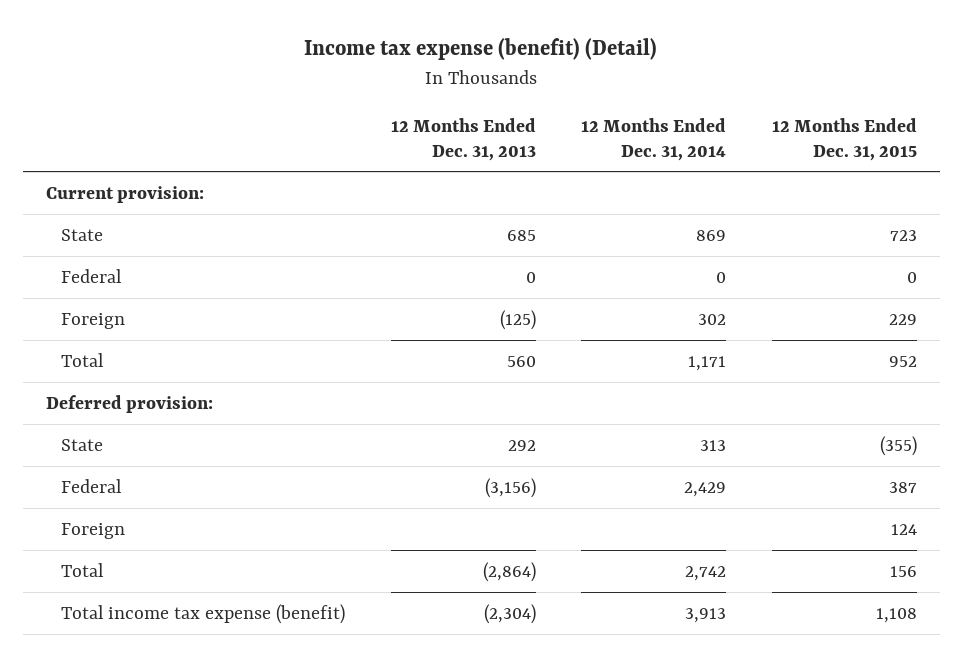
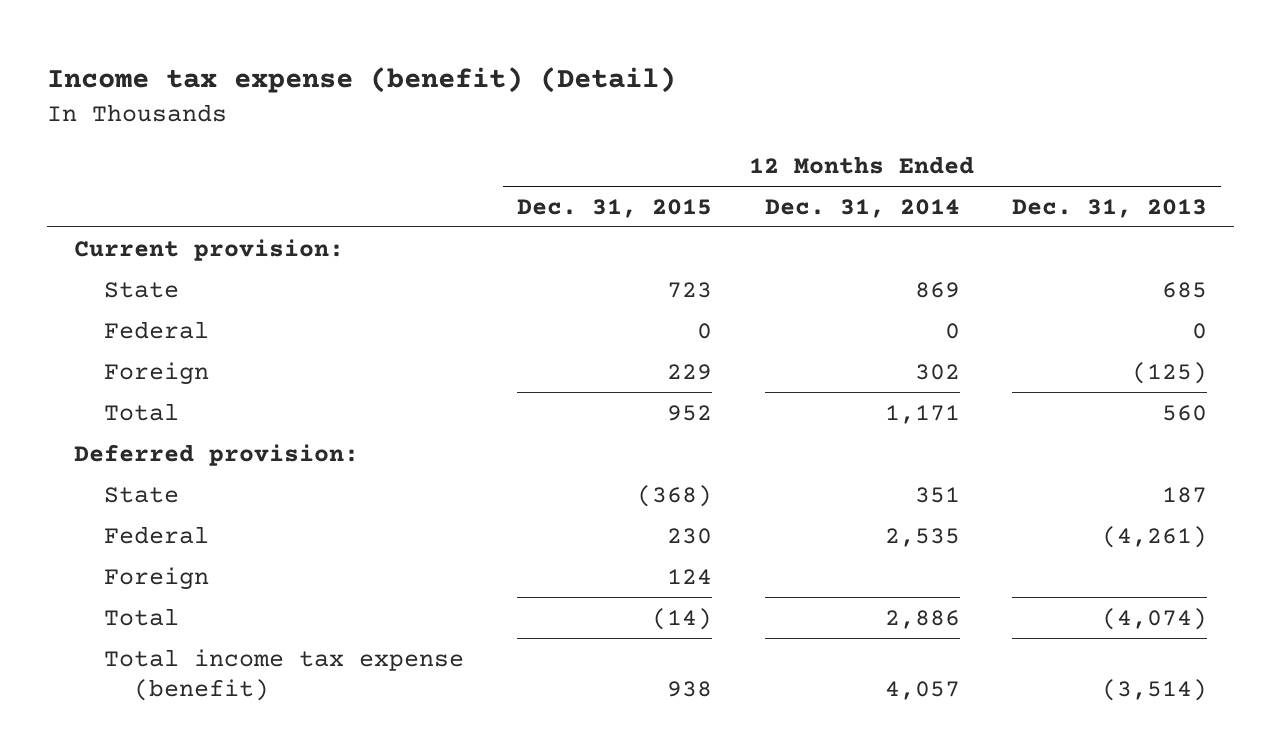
- | 12 Months Ended Dec. 31, 2013 | 12 Months Ended Dec. 31, 2014 | 12 Months Ended Dec. 31, 2015
+ | 12 Months Ended Dec. 31, 2015 | 12 Months Ended Dec. 31, 2014 | 12 Months Ended Dec. 31, 2013
- State | 292 | 313 | (355)
- Federal | (3,156) | 2,429 | 387
+ State | (368) | 351 | 187
+ Federal | 230 | 2,535 | (4,261)
- Total | (2,864) | 2,742 | 156
- Total income tax expense (benefit) | (2,304) | 3,913 | 1,108
+ Total | (14) | 2,886 | (4,074)
+ Total income tax expense (benefit) | 938 | 4,057 | (3,514)

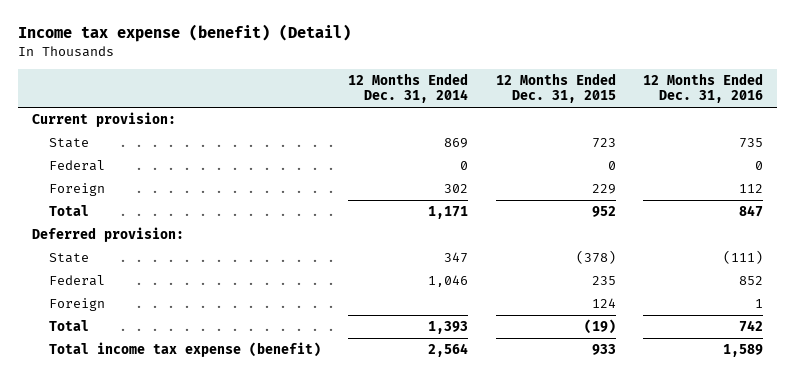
- | 12 Months Ended Dec. 31, 2015 | 12 Months Ended Dec. 31, 2014 | 12 Months Ended Dec. 31, 2013
+ | 12 Months Ended Dec. 31, 2014 | 12 Months Ended Dec. 31, 2015 | 12 Months Ended Dec. 31, 2016
- State | (368) | 351 | 187
- Federal | 230 | 2,535 | (4,261)
+ State | 347 | (378) | (111)
+ Federal | 1,046 | 235 | 852
- Total | (14) | 2,886 | (4,074)
- Total income tax expense (benefit) | 938 | 4,057 | (3,514)
+ Total | 1,393 | (19) | 742
+ Total income tax expense (benefit) | 2,564 | 933 | 1,589

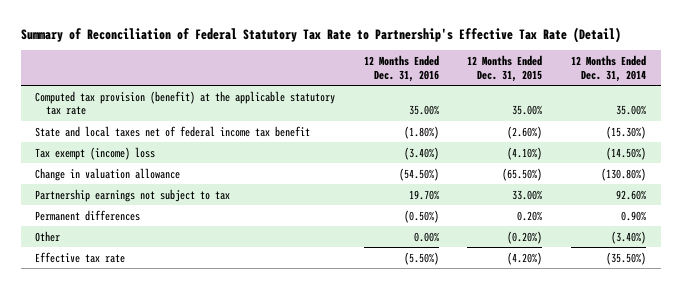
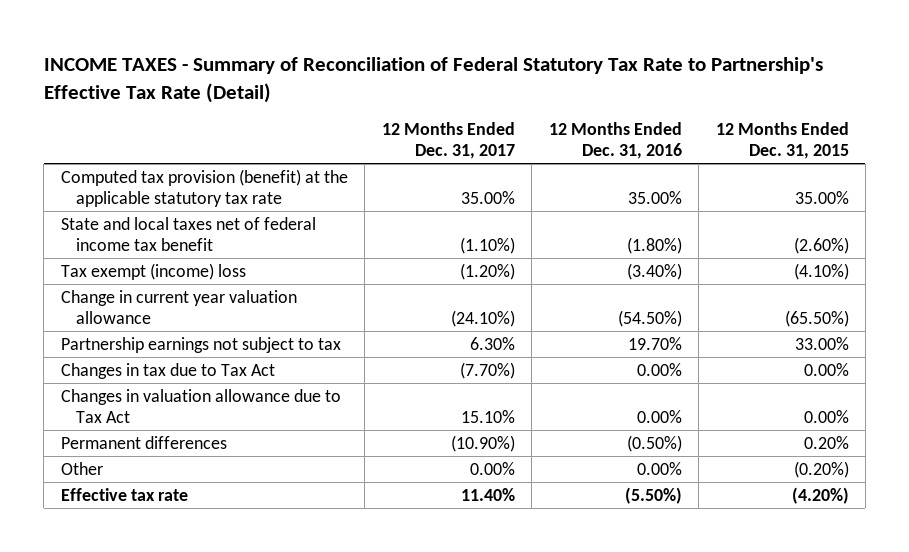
- Summary of Reconciliation of Federal Statutory Tax Rate to Partnership's Effective Tax Rate (Detail)
+ INCOME TAXES - Summary of Reconciliation of Federal Statutory Tax Rate to Partnership's Effective Tax Rate (Detail)
- | 12 Months Ended Dec. 31, 2016 | 12 Months Ended Dec. 31, 2015 | 12 Months Ended Dec. 31, 2014
+ | 12 Months Ended Dec. 31, 2017 | 12 Months Ended Dec. 31, 2016 | 12 Months Ended Dec. 31, 2015
- Change in valuation allowance | (54.50%) | (65.50%) | (130.80%)
+ Change in current year valuation allowance | (24.10%) | (54.50%) | (65.50%)
+ Changes in tax due to Tax Act | (7.70%) | 0.00% | 0.00%
+ Changes in valuation allowance due to Tax Act | 15.10% | 0.00% | 0.00%

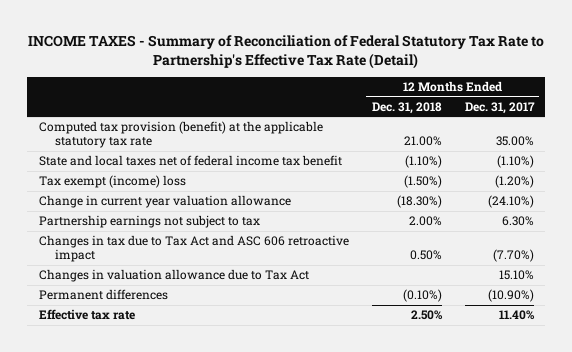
- | 12 Months Ended Dec. 31, 2017 | 12 Months Ended Dec. 31, 2016 | 12 Months Ended Dec. 31, 2015
+ | 12 Months Ended Dec. 31, 2018 | 12 Months Ended Dec. 31, 2017
- Changes in tax due to Tax Act | (7.70%) | 0.00% | 0.00%
+ Changes in tax due to Tax Act and ASC 606 retroactive impact | 0.50% | (7.70%)
- Other | 0.00% | 0.00% | (0.20%)

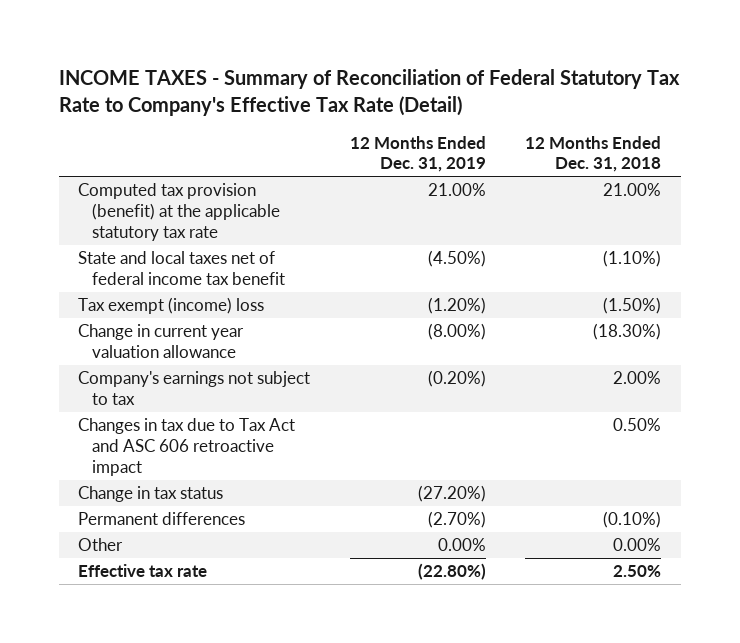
- INCOME TAXES - Summary of Reconciliation of Federal Statutory Tax Rate to Partnership's Effective Tax Rate (Detail)
+ INCOME TAXES - Summary of Reconciliation of Federal Statutory Tax Rate to Company's Effective Tax Rate (Detail)
- | 12 Months Ended Dec. 31, 2018 | 12 Months Ended Dec. 31, 2017
+ | 12 Months Ended Dec. 31, 2019 | 12 Months Ended Dec. 31, 2018
- Partnership earnings not subject to tax | 2.00% | 6.30%
+ Company's earnings not subject to tax | (0.20%) | 2.00%
- Changes in valuation allowance due to Tax Act | | 15.10%
+ Change in tax status | (27.20%) |
+ Other | 0.00% | 0.00%

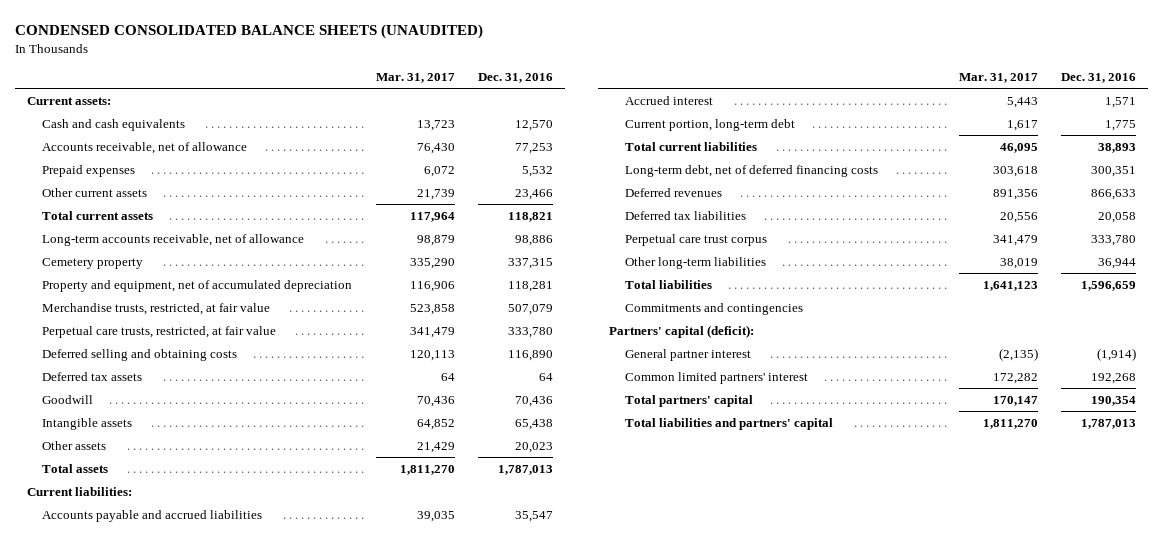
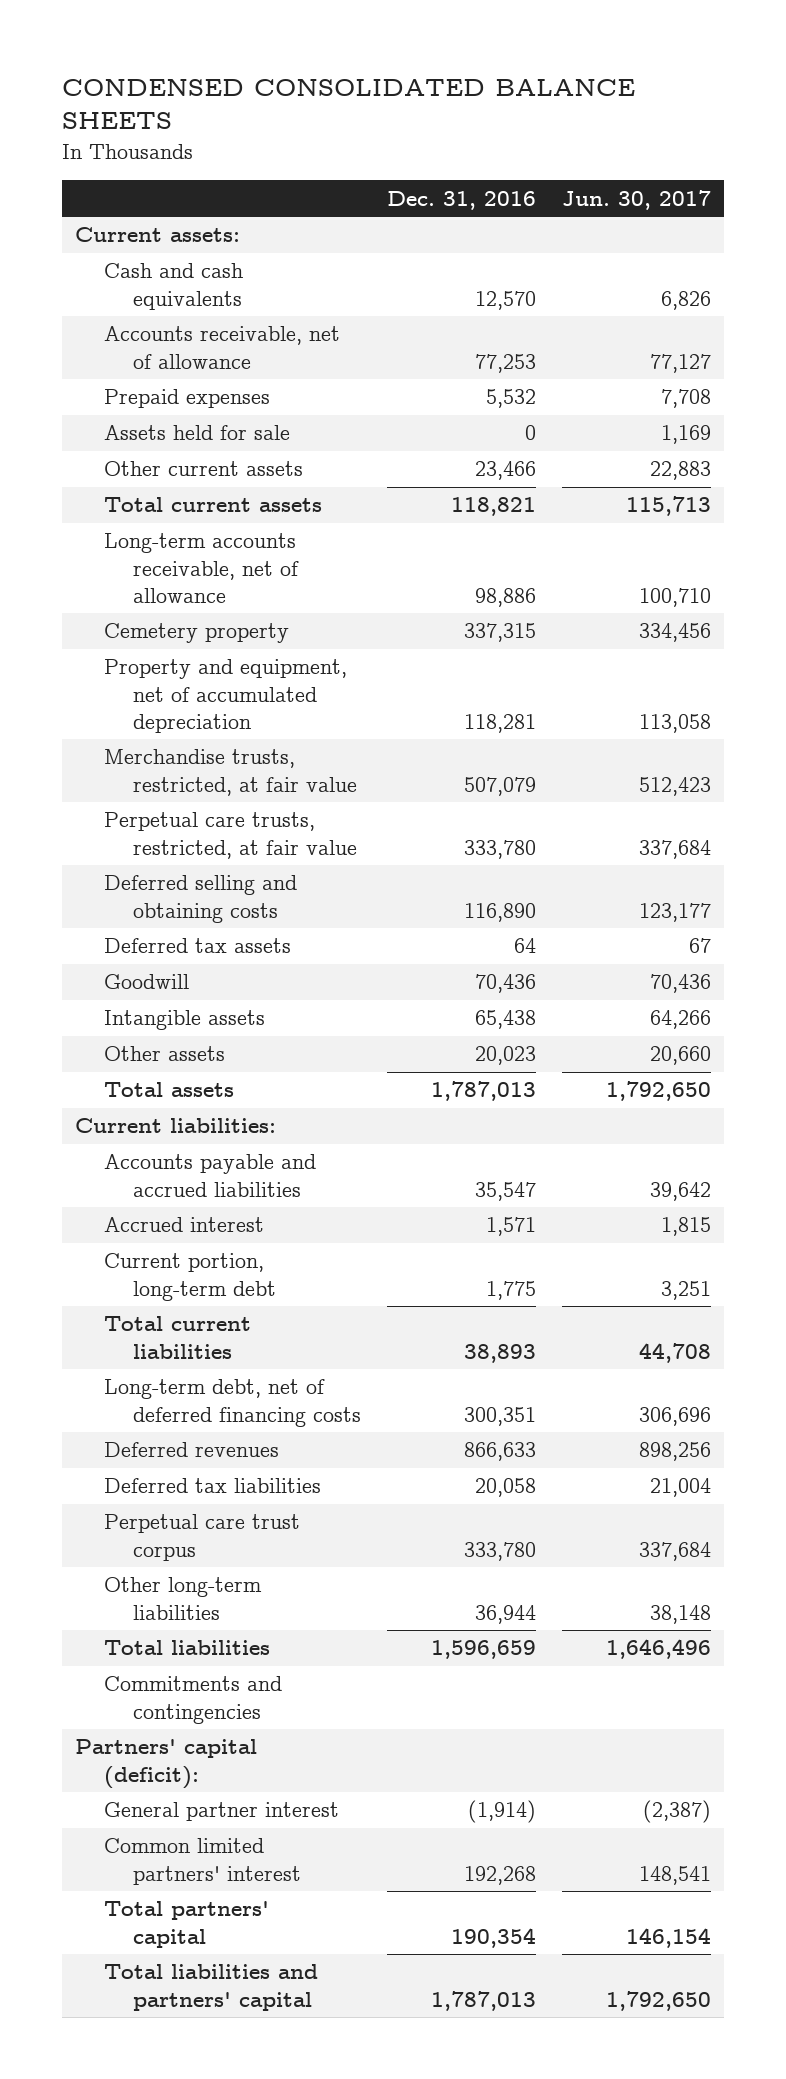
- CONDENSED CONSOLIDATED BALANCE SHEETS (UNAUDITED)
+ CONDENSED CONSOLIDATED BALANCE SHEETS
- | Mar. 31, 2017 | Dec. 31, 2016
+ | Dec. 31, 2016 | Jun. 30, 2017
+ Assets held for sale | 0 | 1,169

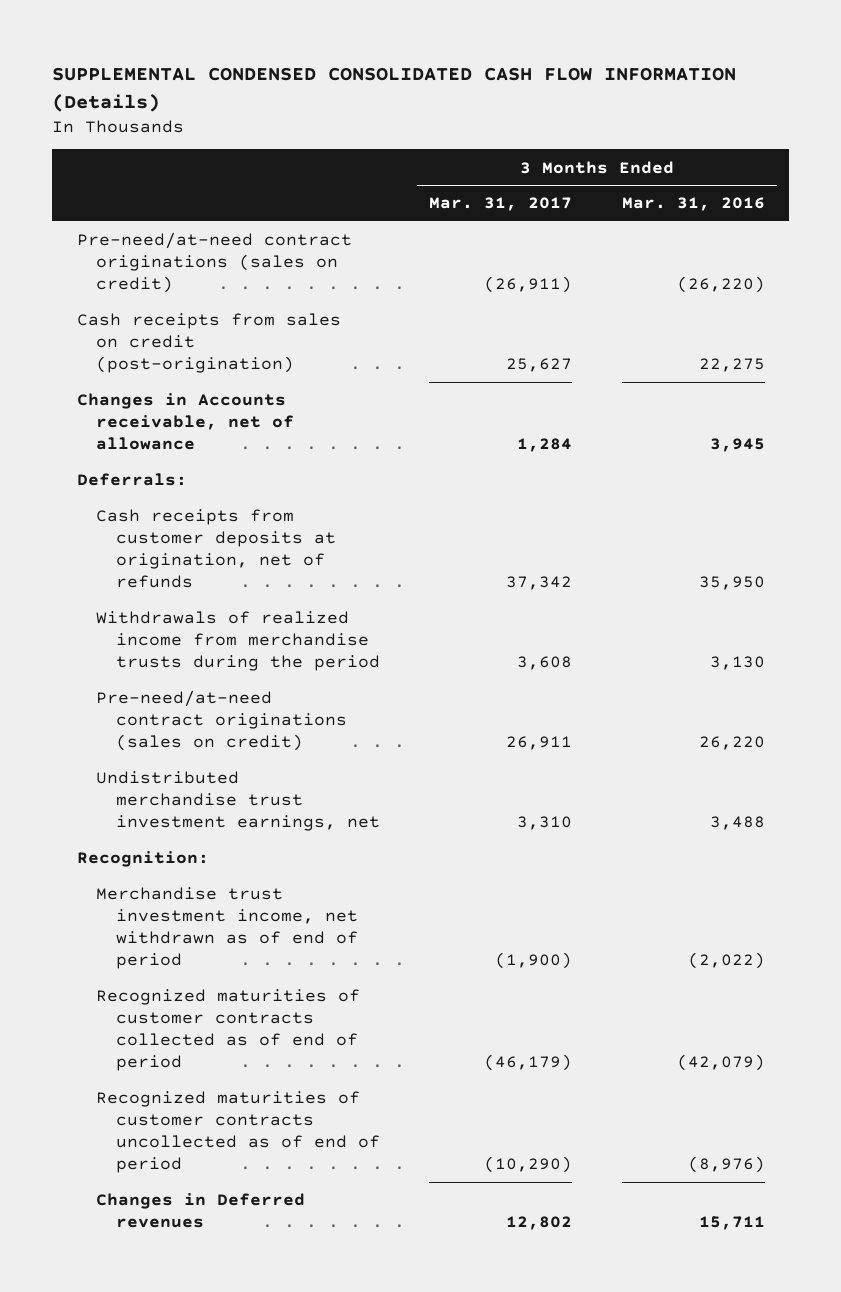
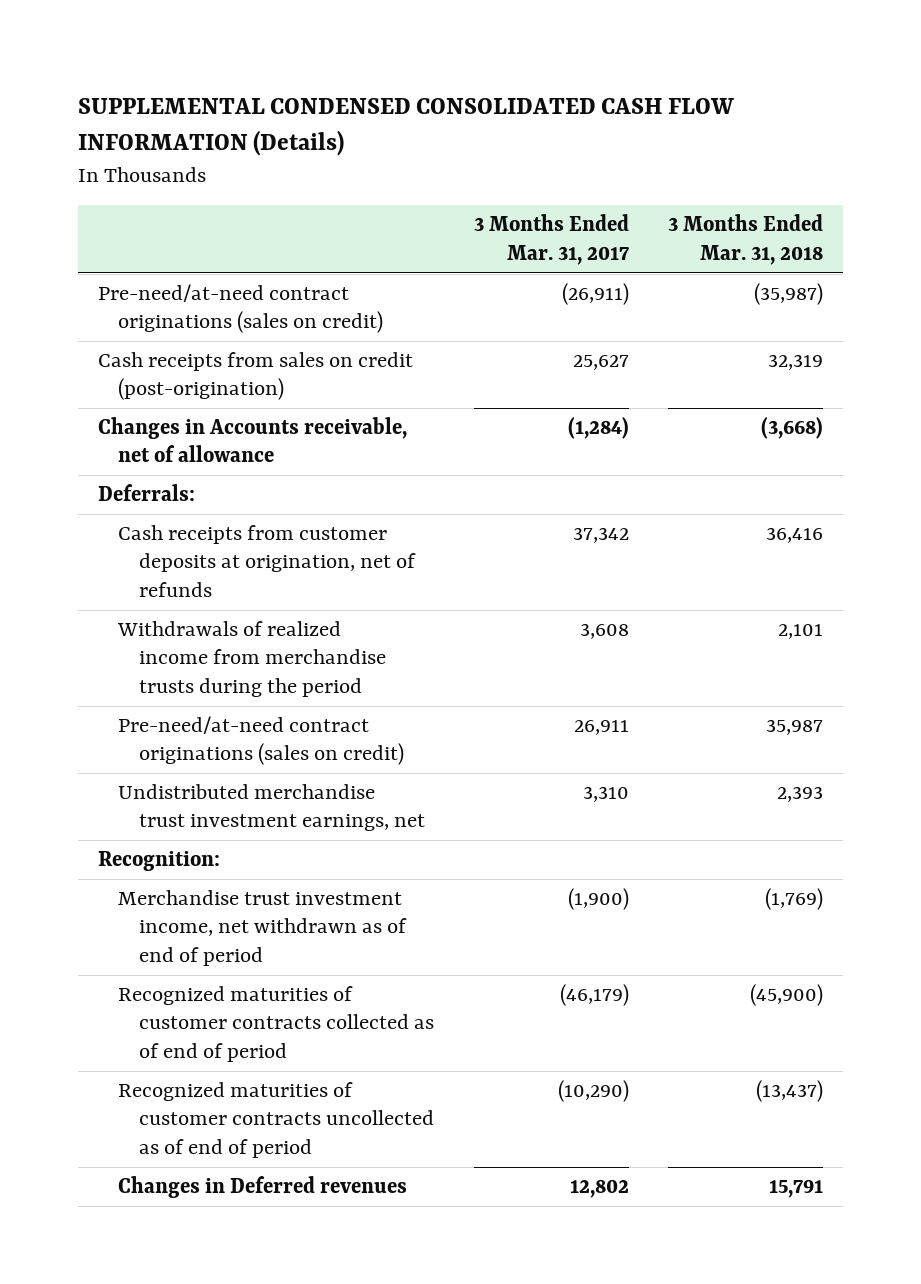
- | 3 Months Ended Mar. 31, 2017 | 3 Months Ended Mar. 31, 2016
+ | 3 Months Ended Mar. 31, 2017 | 3 Months Ended Mar. 31, 2018
- Changes in Accounts receivable, net of allowance | 1,284 | 3,945
+ Changes in Accounts receivable, net of allowance | (1,284) | (3,668)

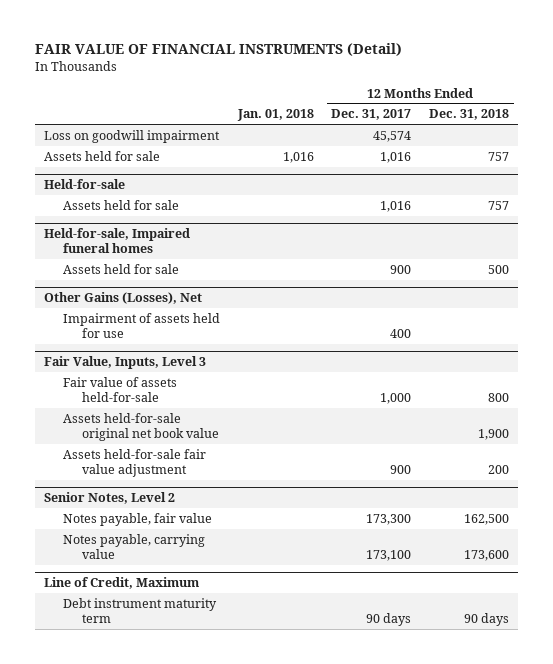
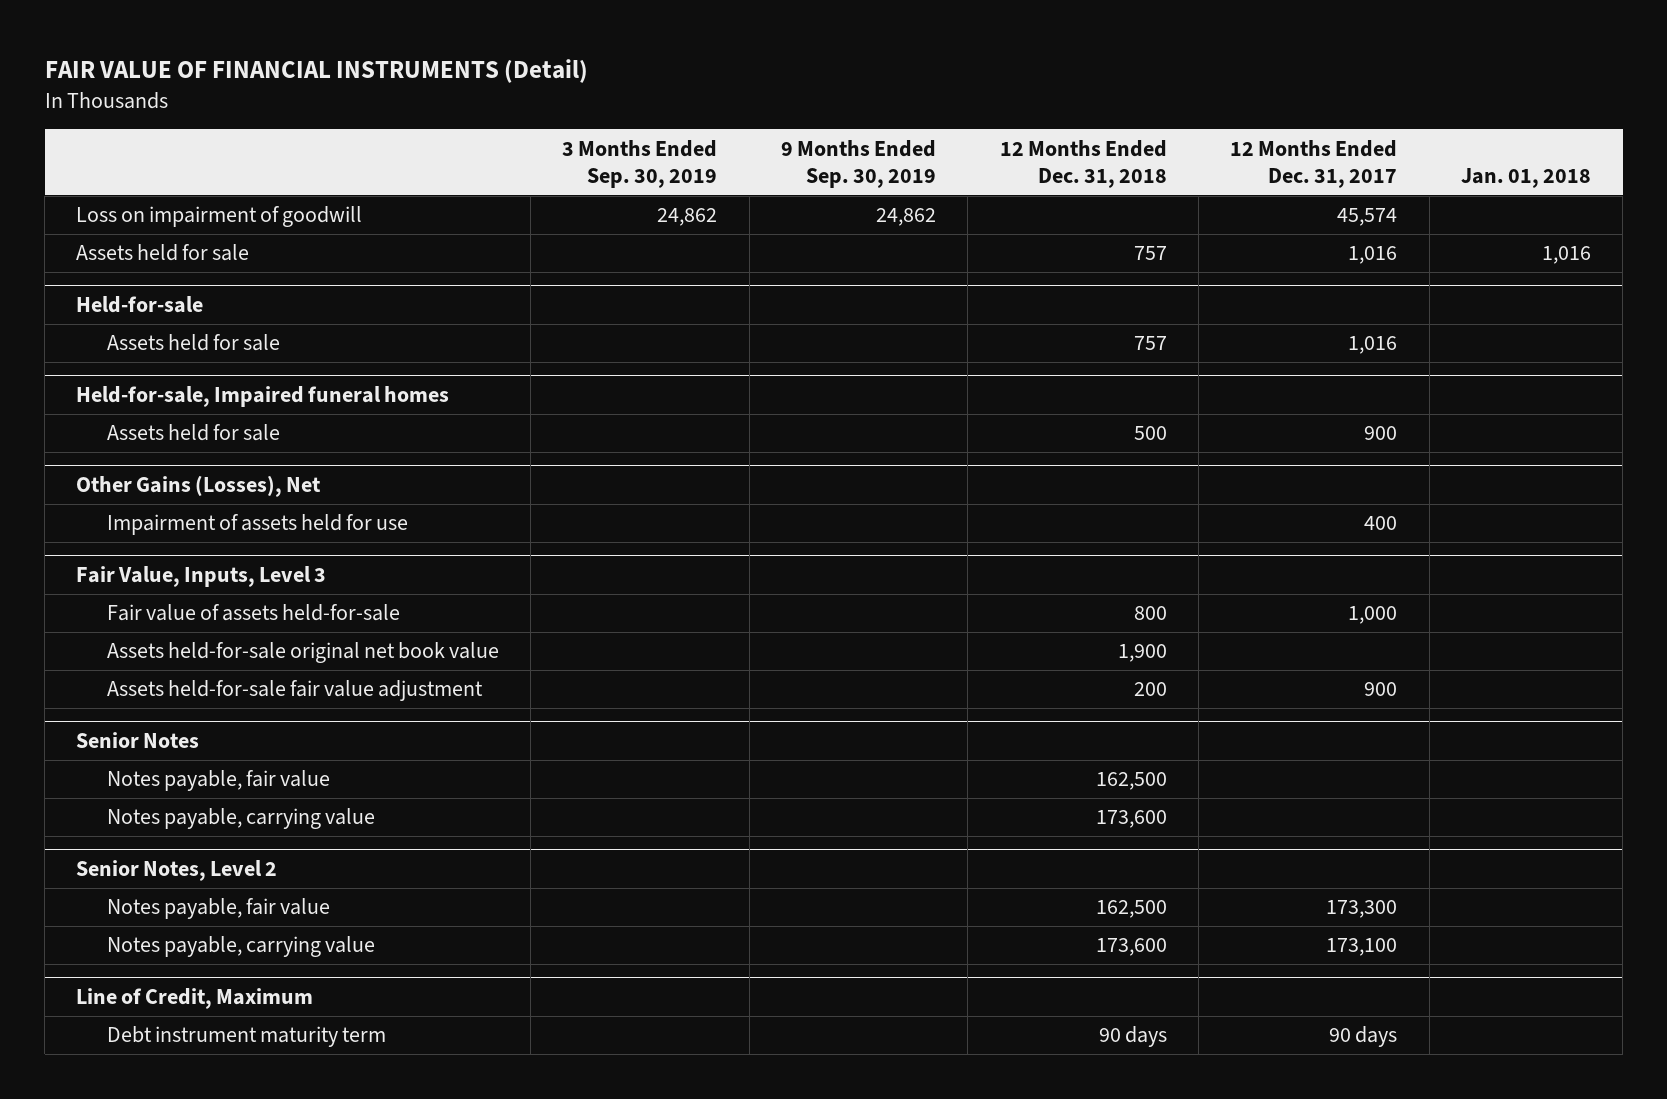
- | Jan. 01, 2018 | 12 Months Ended Dec. 31, 2017 | 12 Months Ended Dec. 31, 2018
+ | 3 Months Ended Sep. 30, 2019 | 9 Months Ended Sep. 30, 2019 | 12 Months Ended Dec. 31, 2018 | 12 Months Ended Dec. 31, 2017 | Jan. 01, 2018
- Loss on goodwill impairment | | 45,574 |
+ Loss on impairment of goodwill | 24,862 | 24,862 | | 45,574 |
+ Senior Notes
+ Notes payable, fair value | | | 162,500 | |
+ Notes payable, carrying value | | | 173,600 | |

